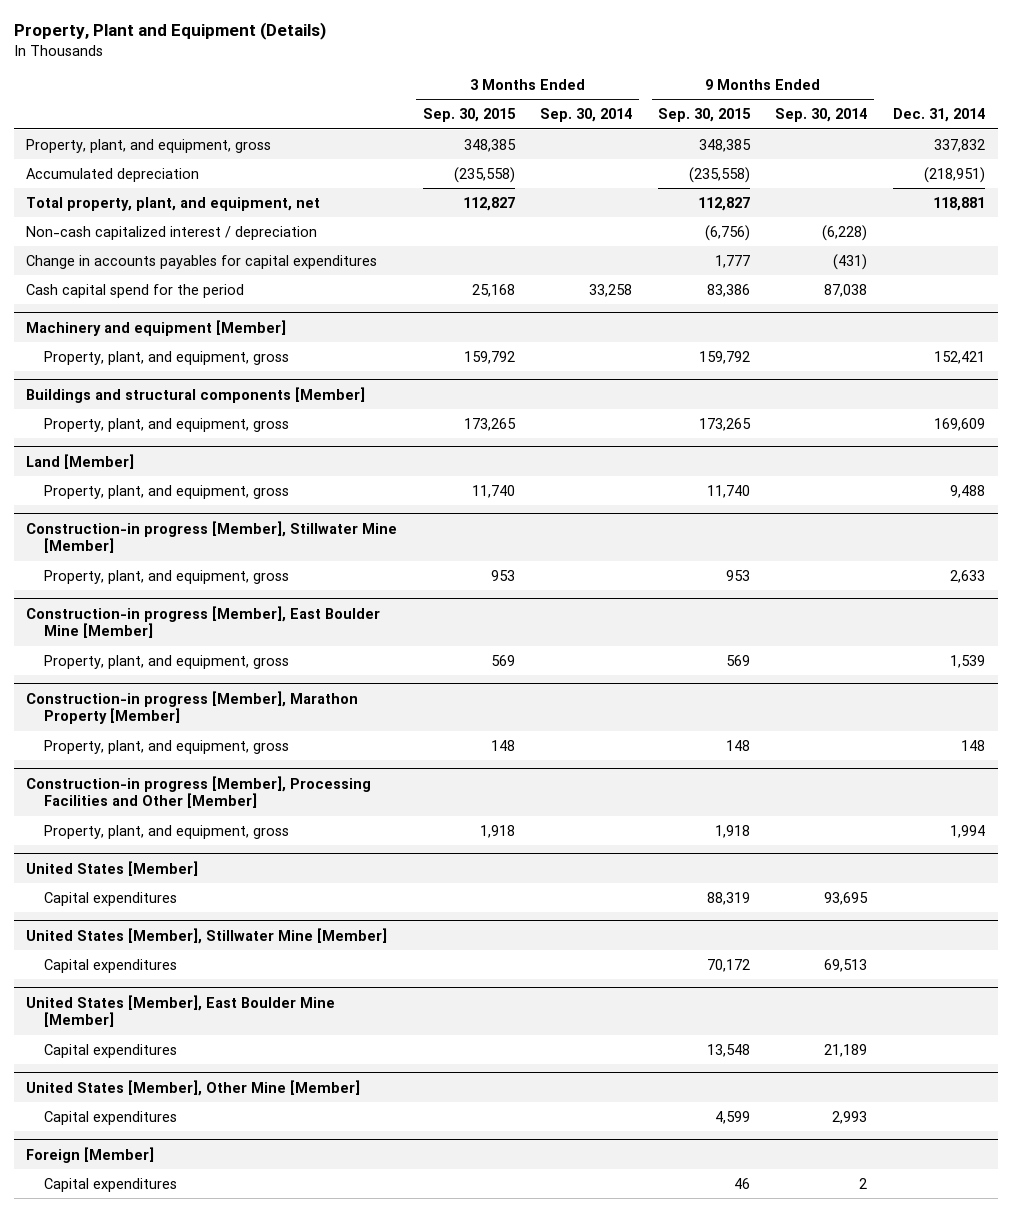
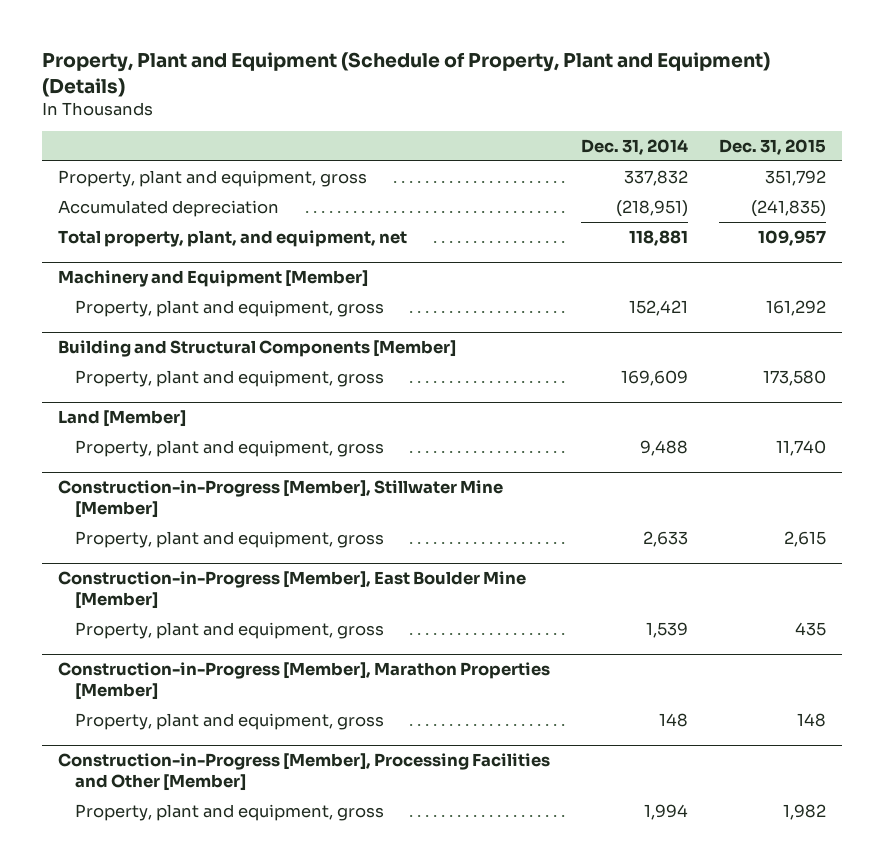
- Property, Plant and Equipment (Details)
+ Property, Plant and Equipment (Schedule of Property, Plant and Equipment) (Details)
- | 3 Months Ended Sep. 30, 2015 | 3 Months Ended Sep. 30, 2014 | 9 Months Ended Sep. 30, 2015 | 9 Months Ended Sep. 30, 2014 | Dec. 31, 2014
+ | Dec. 31, 2014 | Dec. 31, 2015
- Property, plant, and equipment, gross | 348,385 | | 348,385 | | 337,832
+ Property, plant and equipment, gross | 337,832 | 351,792
- Non-cash capitalized interest / depreciation | | | (6,756) | (6,228) |
- Change in accounts payables for capital expenditures | | | 1,777 | (431) |
- Cash capital spend for the period | 25,168 | 33,258 | 83,386 | 87,038 |
- Machinery and equipment [Member]
- Property, plant, and equipment, gross | 159,792 | | 159,792 | | 152,421
- Buildings and structural components [Member]
- Property, plant, and equipment, gross | 173,265 | | 173,265 | | 169,609
+ Machinery and Equipment [Member]
+ Property, plant and equipment, gross | 152,421 | 161,292
+ Building and Structural Components [Member]
+ Property, plant and equipment, gross | 169,609 | 173,580
@ Land [Member]
- Property, plant, and equipment, gross | 11,740 | | 11,740 | | 9,488
- Construction-in progress [Member], Stillwater Mine [Member]
- Property, plant, and equipment, gross | 953 | | 953 | | 2,633
- Construction-in progress [Member], East Boulder Mine [Member]
- Property, plant, and equipment, gross | 569 | | 569 | | 1,539
- Construction-in progress [Member], Marathon Property [Member]
- Property, plant, and equipment, gross | 148 | | 148 | | 148
- Construction-in progress [Member], Processing Facilities and Other [Member]
- Property, plant, and equipment, gross | 1,918 | | 1,918 | | 1,994
- United States [Member]
- Capital expenditures | | | 88,319 | 93,695 |
- United States [Member], Stillwater Mine [Member]
- Capital expenditures | | | 70,172 | 69,513 |
- United States [Member], East Boulder Mine [Member]
- Capital expenditures | | | 13,548 | 21,189 |
- United States [Member], Other Mine [Member]
- Capital expenditures | | | 4,599 | 2,993 |
- Foreign [Member]
- Capital expenditures | | | 46 | 2 |
@ Land [Member]
+ Property, plant and equipment, gross | 9,488 | 11,740
+ Construction-in-Progress [Member], Stillwater Mine [Member]
+ Property, plant and equipment, gross | 2,633 | 2,615
+ Construction-in-Progress [Member], East Boulder Mine [Member]
+ Property, plant and equipment, gross | 1,539 | 435
+ Construction-in-Progress [Member], Marathon Properties [Member]
+ Property, plant and equipment, gross | 148 | 148
+ Construction-in-Progress [Member], Processing Facilities and Other [Member]
+ Property, plant and equipment, gross | 1,994 | 1,982

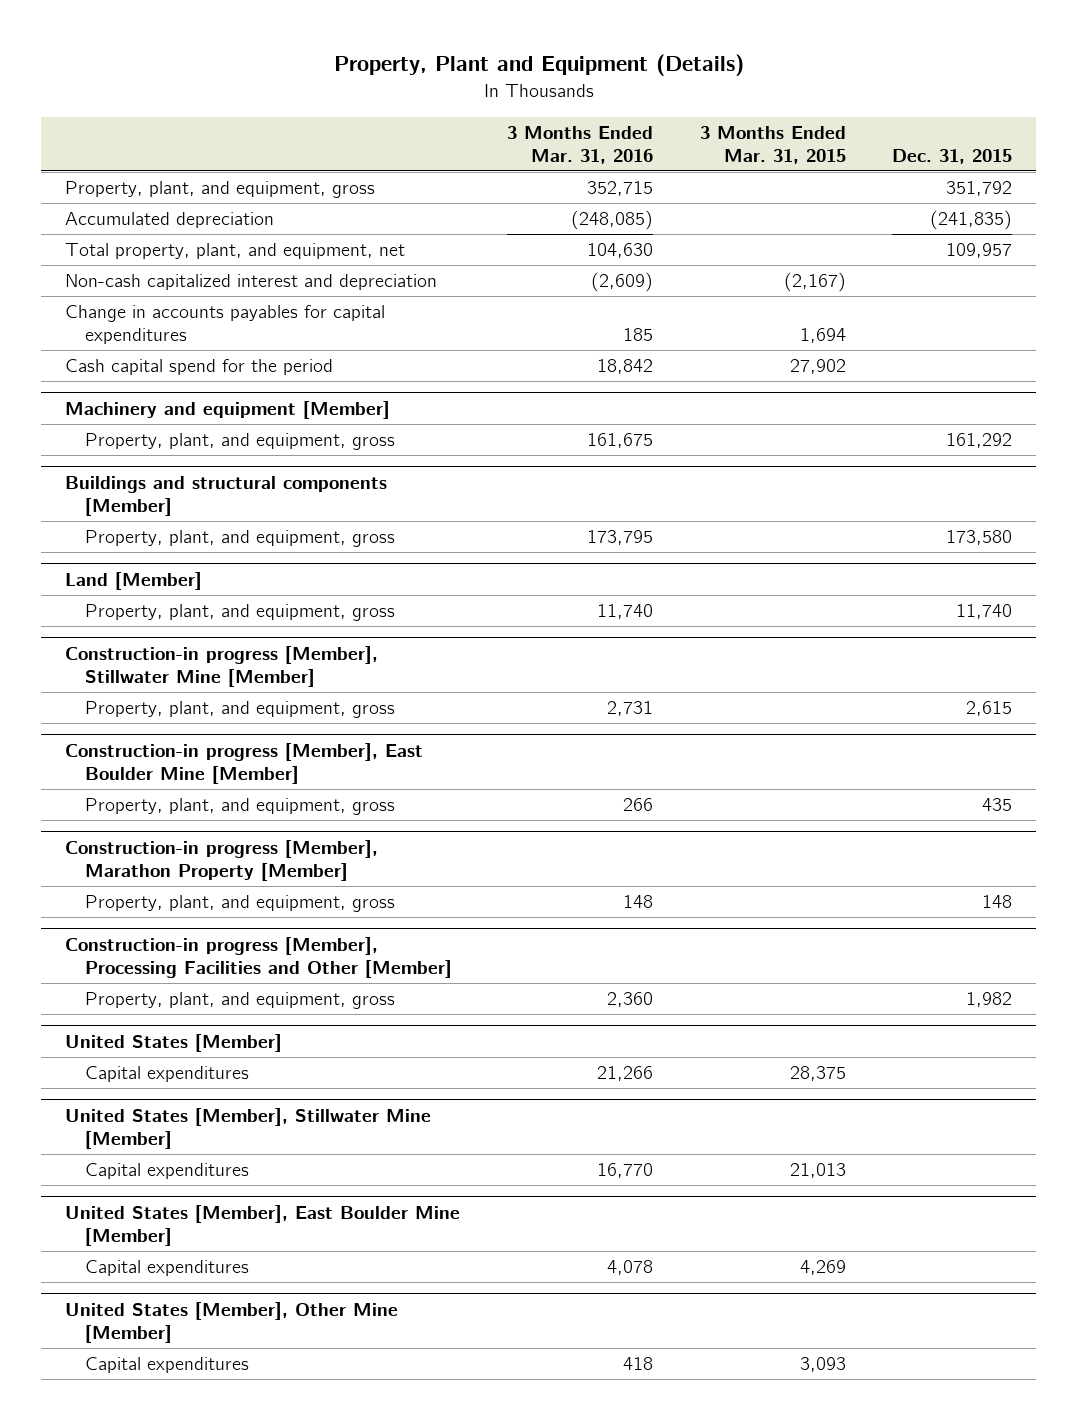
- Property, Plant and Equipment (Schedule of Property, Plant and Equipment) (Details)
+ Property, Plant and Equipment (Details)
- | Dec. 31, 2014 | Dec. 31, 2015
+ | 3 Months Ended Mar. 31, 2016 | 3 Months Ended Mar. 31, 2015 | Dec. 31, 2015
- Property, plant and equipment, gross | 337,832 | 351,792
+ Property, plant, and equipment, gross | 352,715 | | 351,792
- Machinery and Equipment [Member]
- Property, plant and equipment, gross | 152,421 | 161,292
- Building and Structural Components [Member]
- Property, plant and equipment, gross | 169,609 | 173,580
+ Non-cash capitalized interest and depreciation | (2,609) | (2,167) |
+ Change in accounts payables for capital expenditures | 185 | 1,694 |
+ Cash capital spend for the period | 18,842 | 27,902 |
+ Machinery and equipment [Member]
+ Property, plant, and equipment, gross | 161,675 | | 161,292
+ Buildings and structural components [Member]
+ Property, plant, and equipment, gross | 173,795 | | 173,580
@ Land [Member]
- Property, plant and equipment, gross | 9,488 | 11,740
- Construction-in-Progress [Member], Stillwater Mine [Member]
- Property, plant and equipment, gross | 2,633 | 2,615
- Construction-in-Progress [Member], East Boulder Mine [Member]
- Property, plant and equipment, gross | 1,539 | 435
- Construction-in-Progress [Member], Marathon Properties [Member]
- Property, plant and equipment, gross | 148 | 148
- Construction-in-Progress [Member], Processing Facilities and Other [Member]
- Property, plant and equipment, gross | 1,994 | 1,982
@ Land [Member]
+ Property, plant, and equipment, gross | 11,740 | | 11,740
+ Construction-in progress [Member], Stillwater Mine [Member]
+ Property, plant, and equipment, gross | 2,731 | | 2,615
+ Construction-in progress [Member], East Boulder Mine [Member]
+ Property, plant, and equipment, gross | 266 | | 435
+ Construction-in progress [Member], Marathon Property [Member]
+ Property, plant, and equipment, gross | 148 | | 148
+ Construction-in progress [Member], Processing Facilities and Other [Member]
+ Property, plant, and equipment, gross | 2,360 | | 1,982
+ United States [Member]
+ Capital expenditures | 21,266 | 28,375 |
+ United States [Member], Stillwater Mine [Member]
+ Capital expenditures | 16,770 | 21,013 |
+ United States [Member], East Boulder Mine [Member]
+ Capital expenditures | 4,078 | 4,269 |
+ United States [Member], Other Mine [Member]
+ Capital expenditures | 418 | 3,093 |

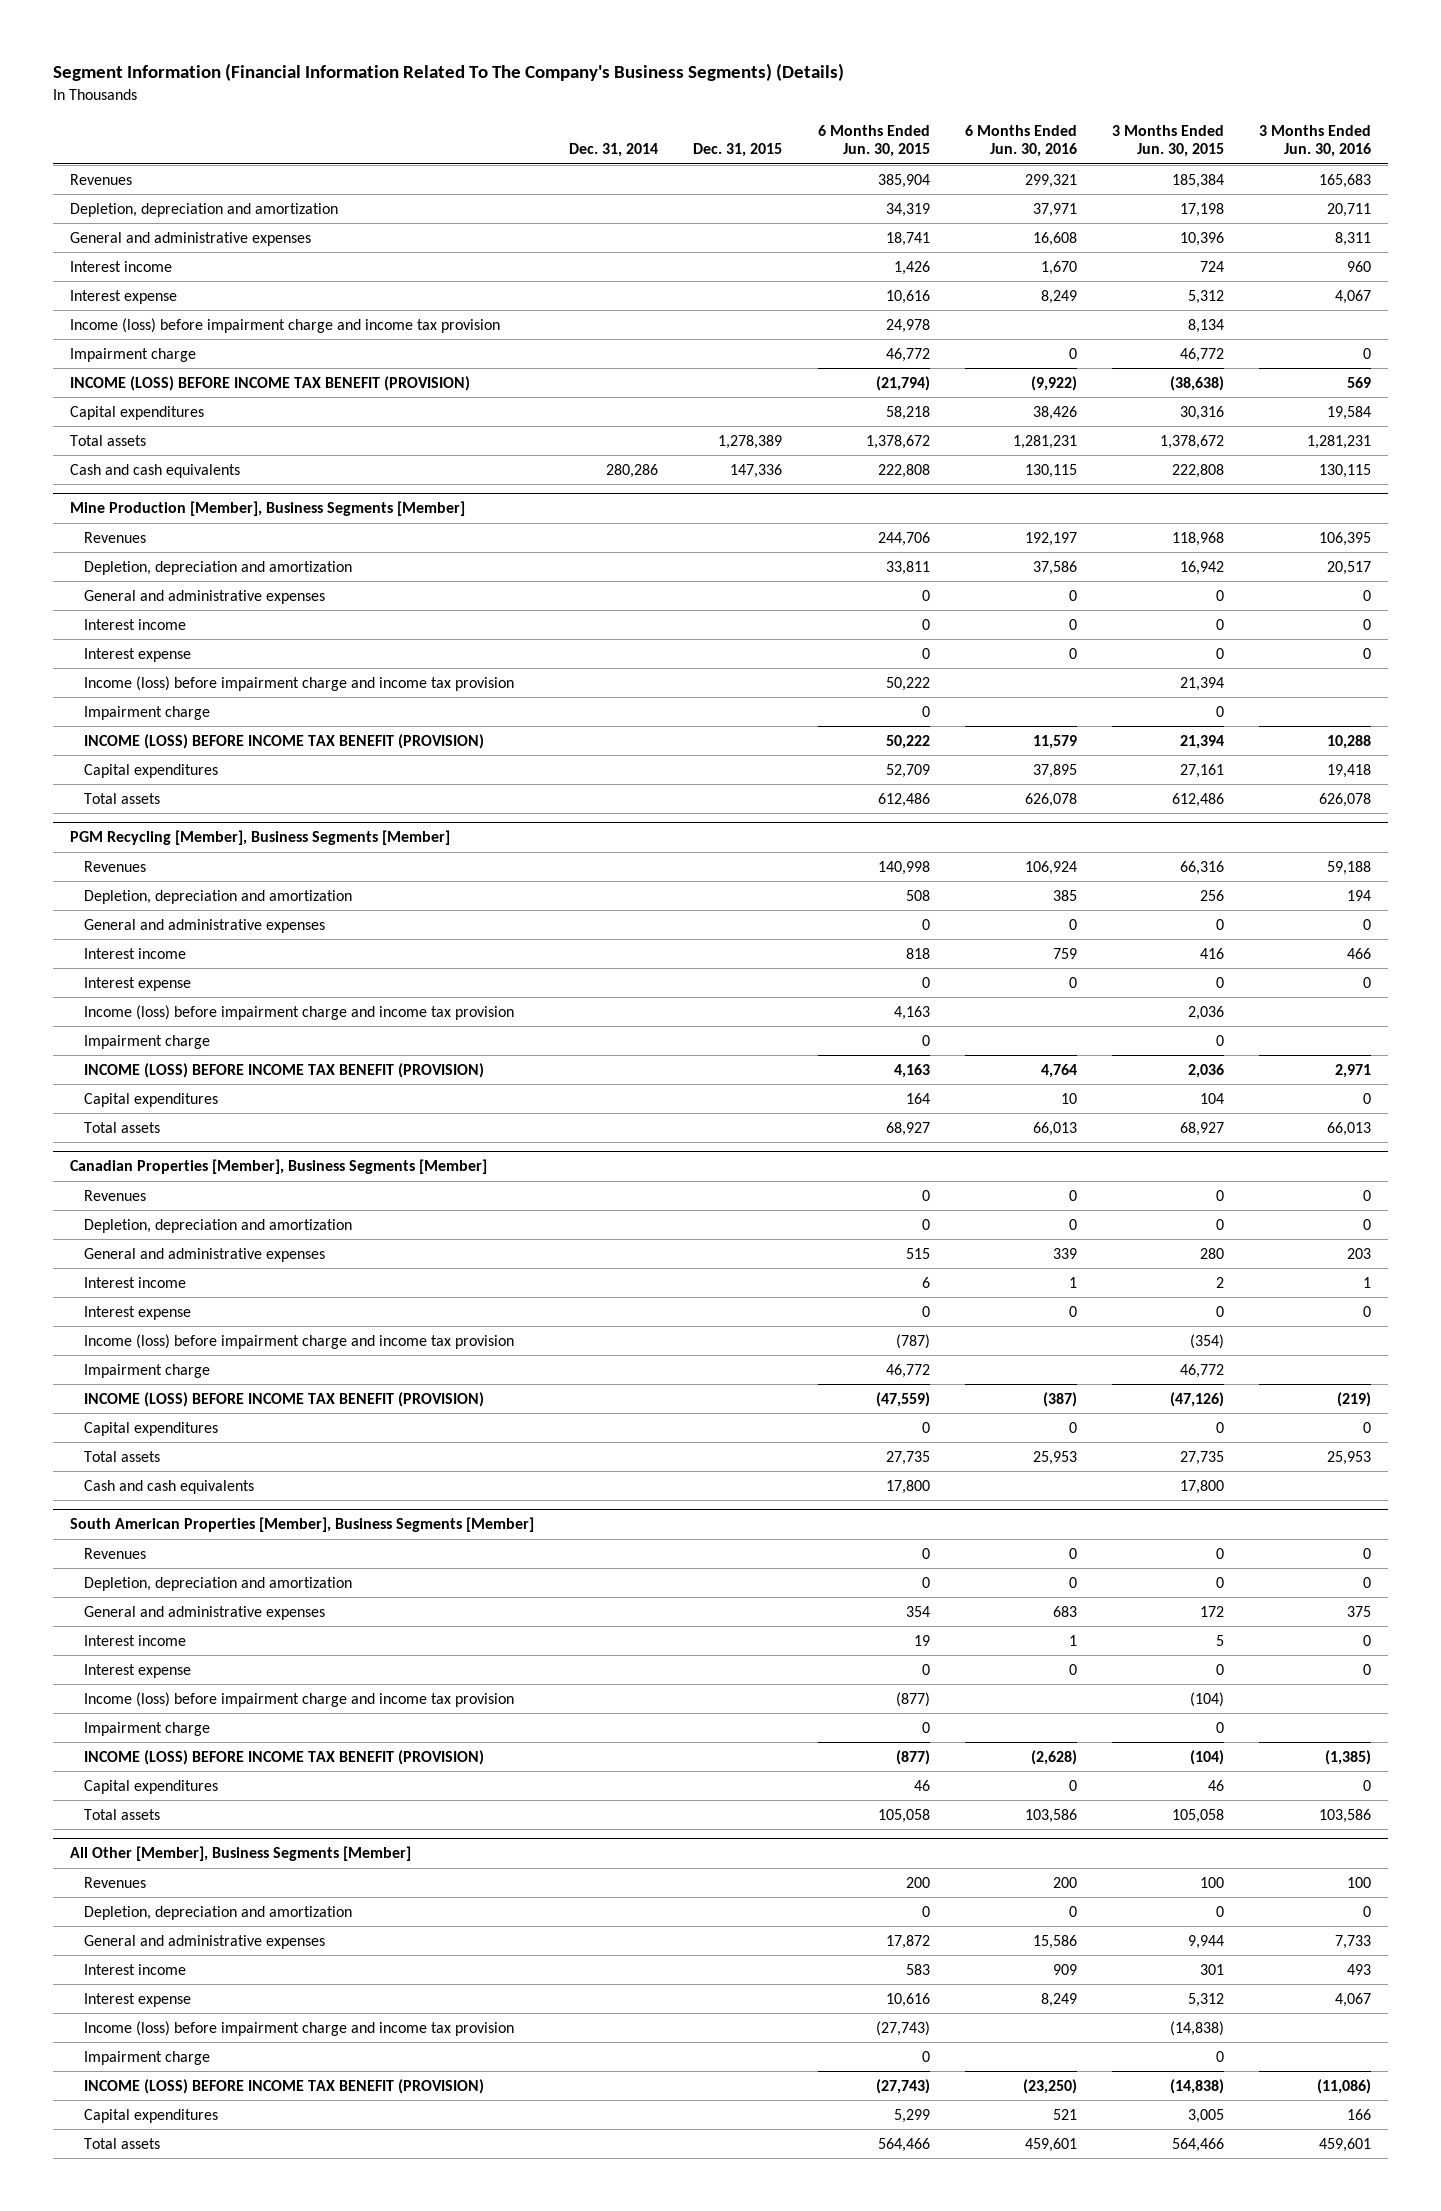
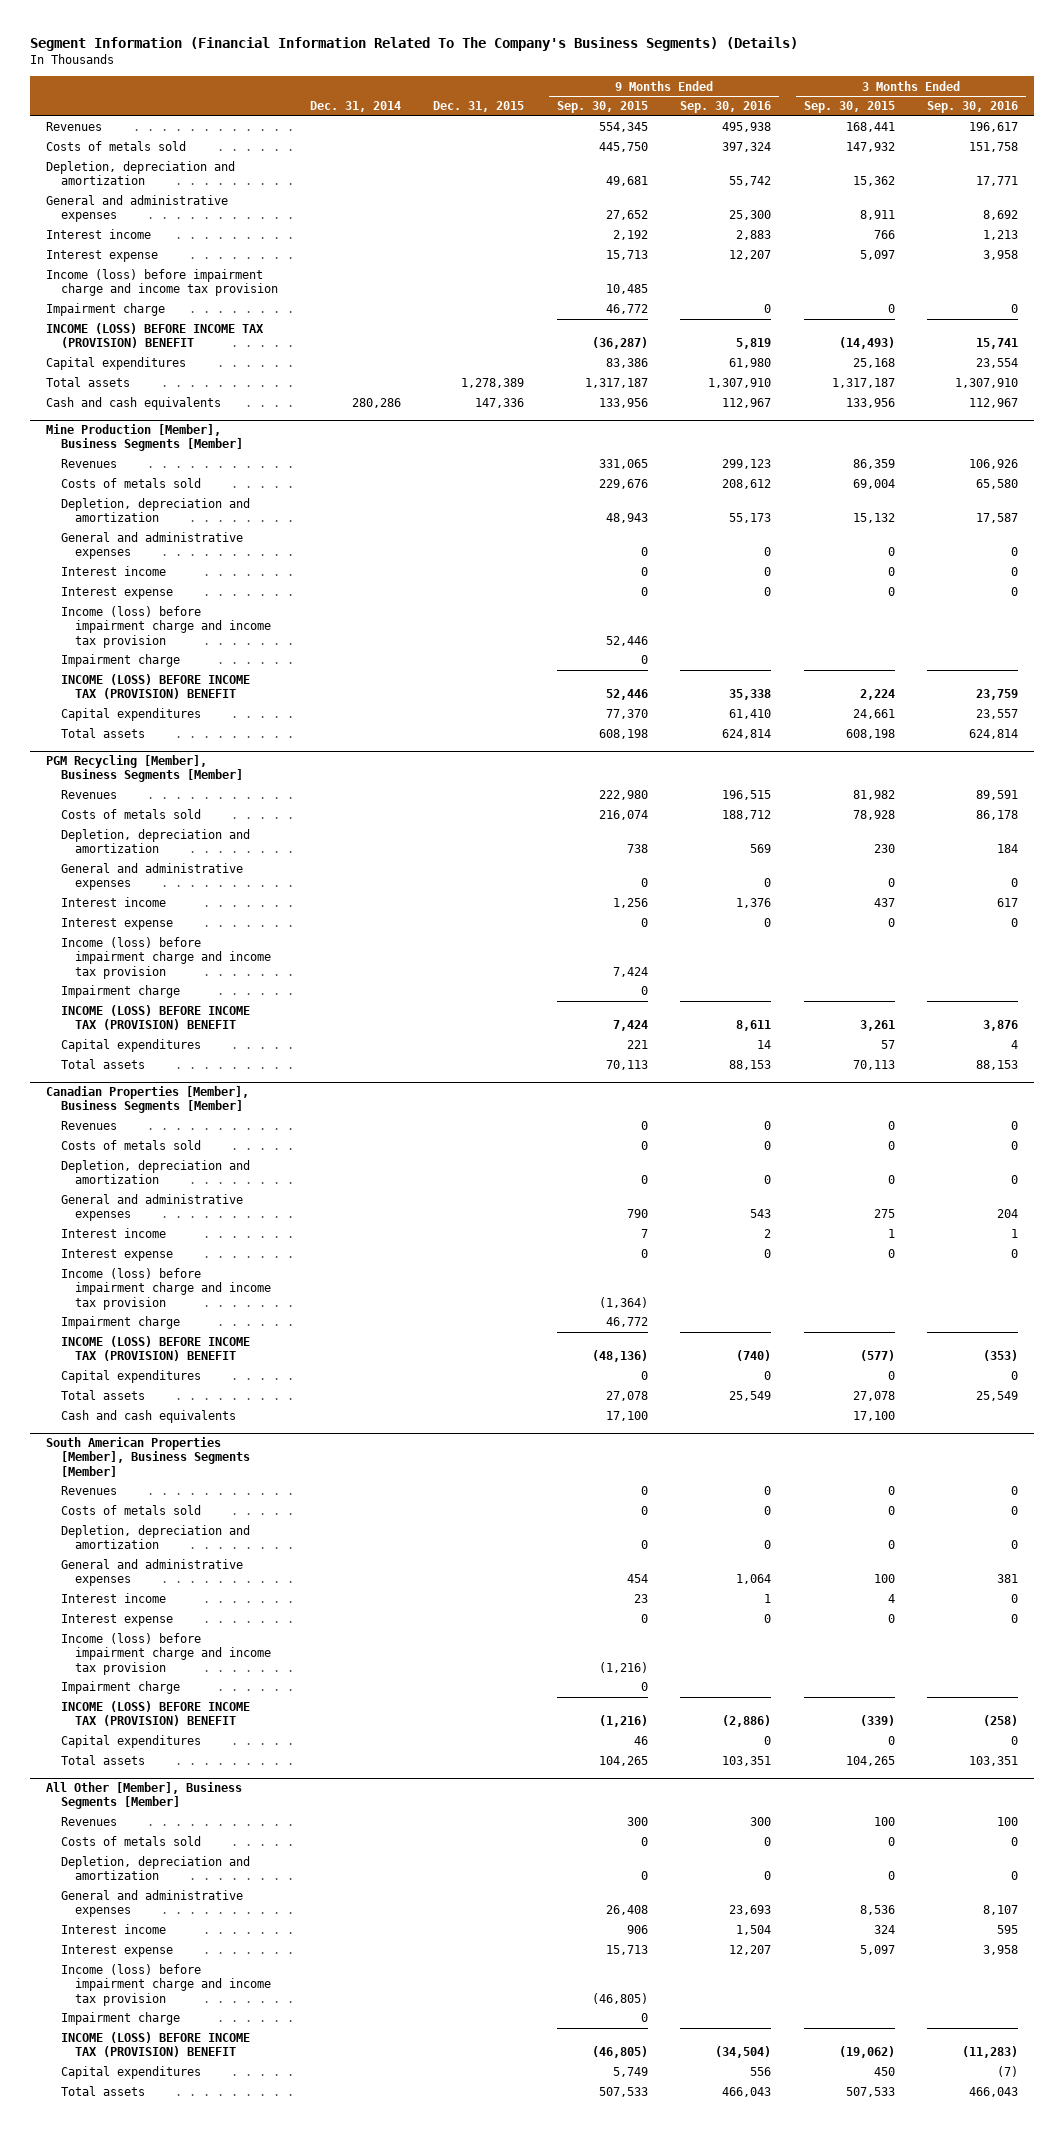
- | Dec. 31, 2014 | Dec. 31, 2015 | 6 Months Ended Jun. 30, 2015 | 6 Months Ended Jun. 30, 2016 | 3 Months Ended Jun. 30, 2015 | 3 Months Ended Jun. 30, 2016
+ | Dec. 31, 2014 | Dec. 31, 2015 | 9 Months Ended Sep. 30, 2015 | 9 Months Ended Sep. 30, 2016 | 3 Months Ended Sep. 30, 2015 | 3 Months Ended Sep. 30, 2016
+ Costs of metals sold | | | 445,750 | 397,324 | 147,932 | 151,758
- INCOME (LOSS) BEFORE INCOME TAX BENEFIT (PROVISION) | | | (21,794) | (9,922) | (38,638) | 569
+ INCOME (LOSS) BEFORE INCOME TAX (PROVISION) BENEFIT | | | (36,287) | 5,819 | (14,493) | 15,741
@ Mine Production [Member], Business Segments [Member]
+ Costs of metals sold | | | 229,676 | 208,612 | 69,004 | 65,580
- INCOME (LOSS) BEFORE INCOME TAX BENEFIT (PROVISION) | | | 50,222 | 11,579 | 21,394 | 10,288
+ INCOME (LOSS) BEFORE INCOME TAX (PROVISION) BENEFIT | | | 52,446 | 35,338 | 2,224 | 23,759
@ PGM Recycling [Member], Business Segments [Member]
+ Costs of metals sold | | | 216,074 | 188,712 | 78,928 | 86,178
- INCOME (LOSS) BEFORE INCOME TAX BENEFIT (PROVISION) | | | 4,163 | 4,764 | 2,036 | 2,971
+ INCOME (LOSS) BEFORE INCOME TAX (PROVISION) BENEFIT | | | 7,424 | 8,611 | 3,261 | 3,876
@ Canadian Properties [Member], Business Segments [Member]
+ Costs of metals sold | | | 0 | 0 | 0 | 0
- INCOME (LOSS) BEFORE INCOME TAX BENEFIT (PROVISION) | | | (47,559) | (387) | (47,126) | (219)
+ INCOME (LOSS) BEFORE INCOME TAX (PROVISION) BENEFIT | | | (48,136) | (740) | (577) | (353)
@ South American Properties [Member], Business Segments [Member]
+ Costs of metals sold | | | 0 | 0 | 0 | 0
- INCOME (LOSS) BEFORE INCOME TAX BENEFIT (PROVISION) | | | (877) | (2,628) | (104) | (1,385)
+ INCOME (LOSS) BEFORE INCOME TAX (PROVISION) BENEFIT | | | (1,216) | (2,886) | (339) | (258)
@ All Other [Member], Business Segments [Member]
+ Costs of metals sold | | | 0 | 0 | 0 | 0
- INCOME (LOSS) BEFORE INCOME TAX BENEFIT (PROVISION) | | | (27,743) | (23,250) | (14,838) | (11,086)
+ INCOME (LOSS) BEFORE INCOME TAX (PROVISION) BENEFIT | | | (46,805) | (34,504) | (19,062) | (11,283)

